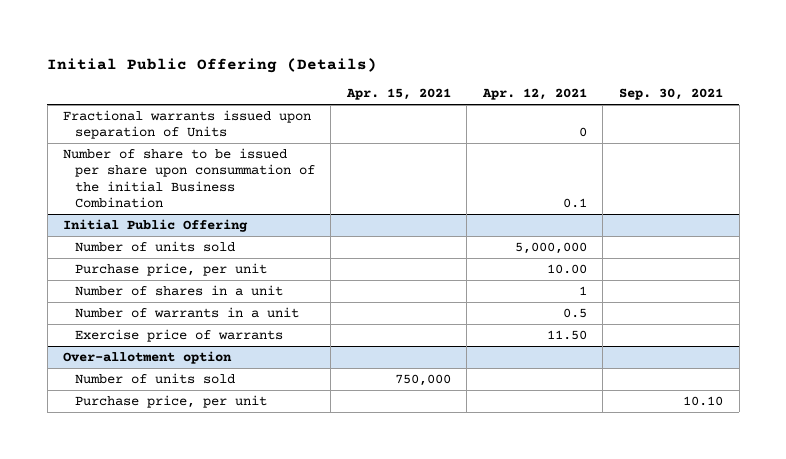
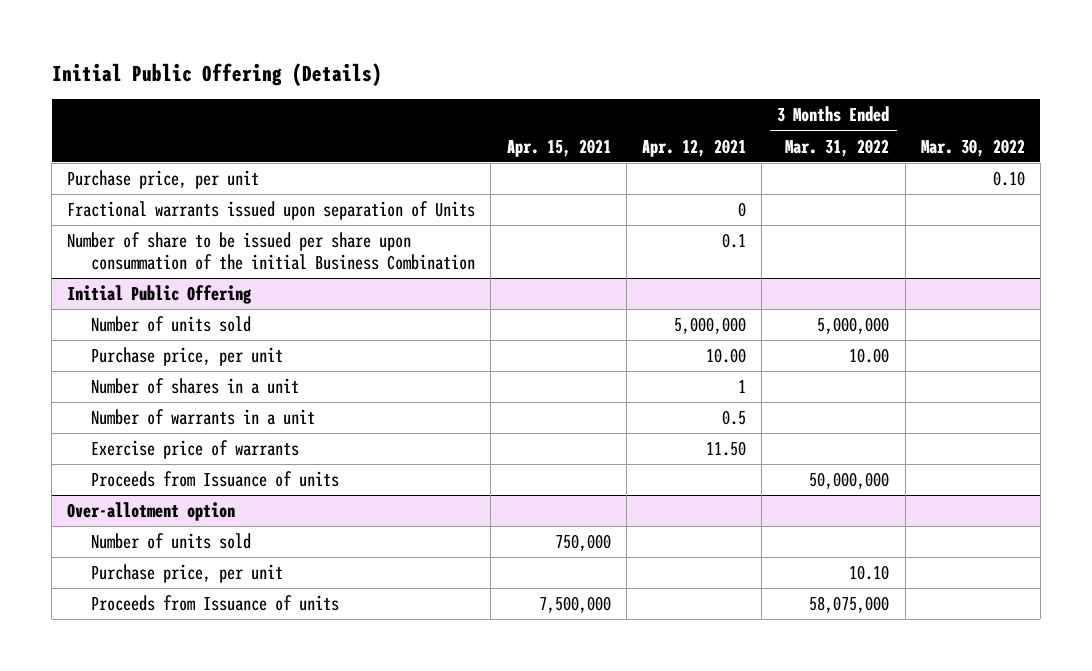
- | Apr. 15, 2021 | Apr. 12, 2021 | Sep. 30, 2021
+ | Apr. 15, 2021 | Apr. 12, 2021 | 3 Months Ended Mar. 31, 2022 | Mar. 30, 2022
+ Purchase price, per unit | | | | 0.10
@ Initial Public Offering
+ Proceeds from Issuance of units | | | 50,000,000 |
@ Over-allotment option
+ Proceeds from Issuance of units | 7,500,000 | | 58,075,000 |

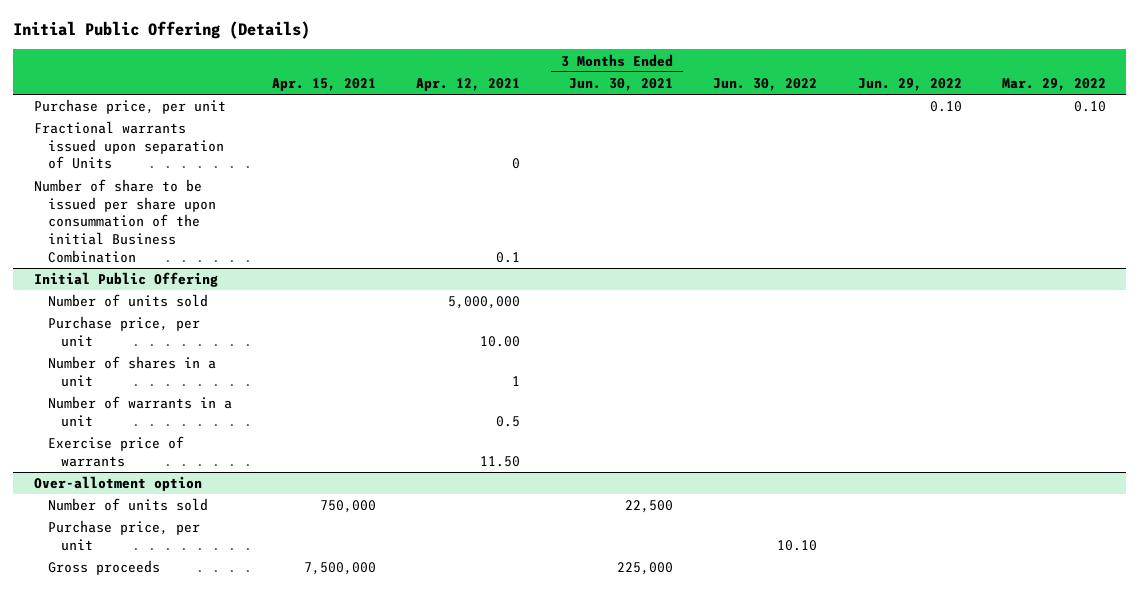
- | Apr. 15, 2021 | Apr. 12, 2021 | 3 Months Ended Mar. 31, 2022 | Mar. 30, 2022
+ | Apr. 15, 2021 | Apr. 12, 2021 | 3 Months Ended Jun. 30, 2021 | Jun. 30, 2022 | Jun. 29, 2022 | Mar. 29, 2022
@ Initial Public Offering
- Proceeds from Issuance of units | | | 50,000,000 |
@ Over-allotment option
- Proceeds from Issuance of units | 7,500,000 | | 58,075,000 |
+ Gross proceeds | 7,500,000 | | 225,000 | | |

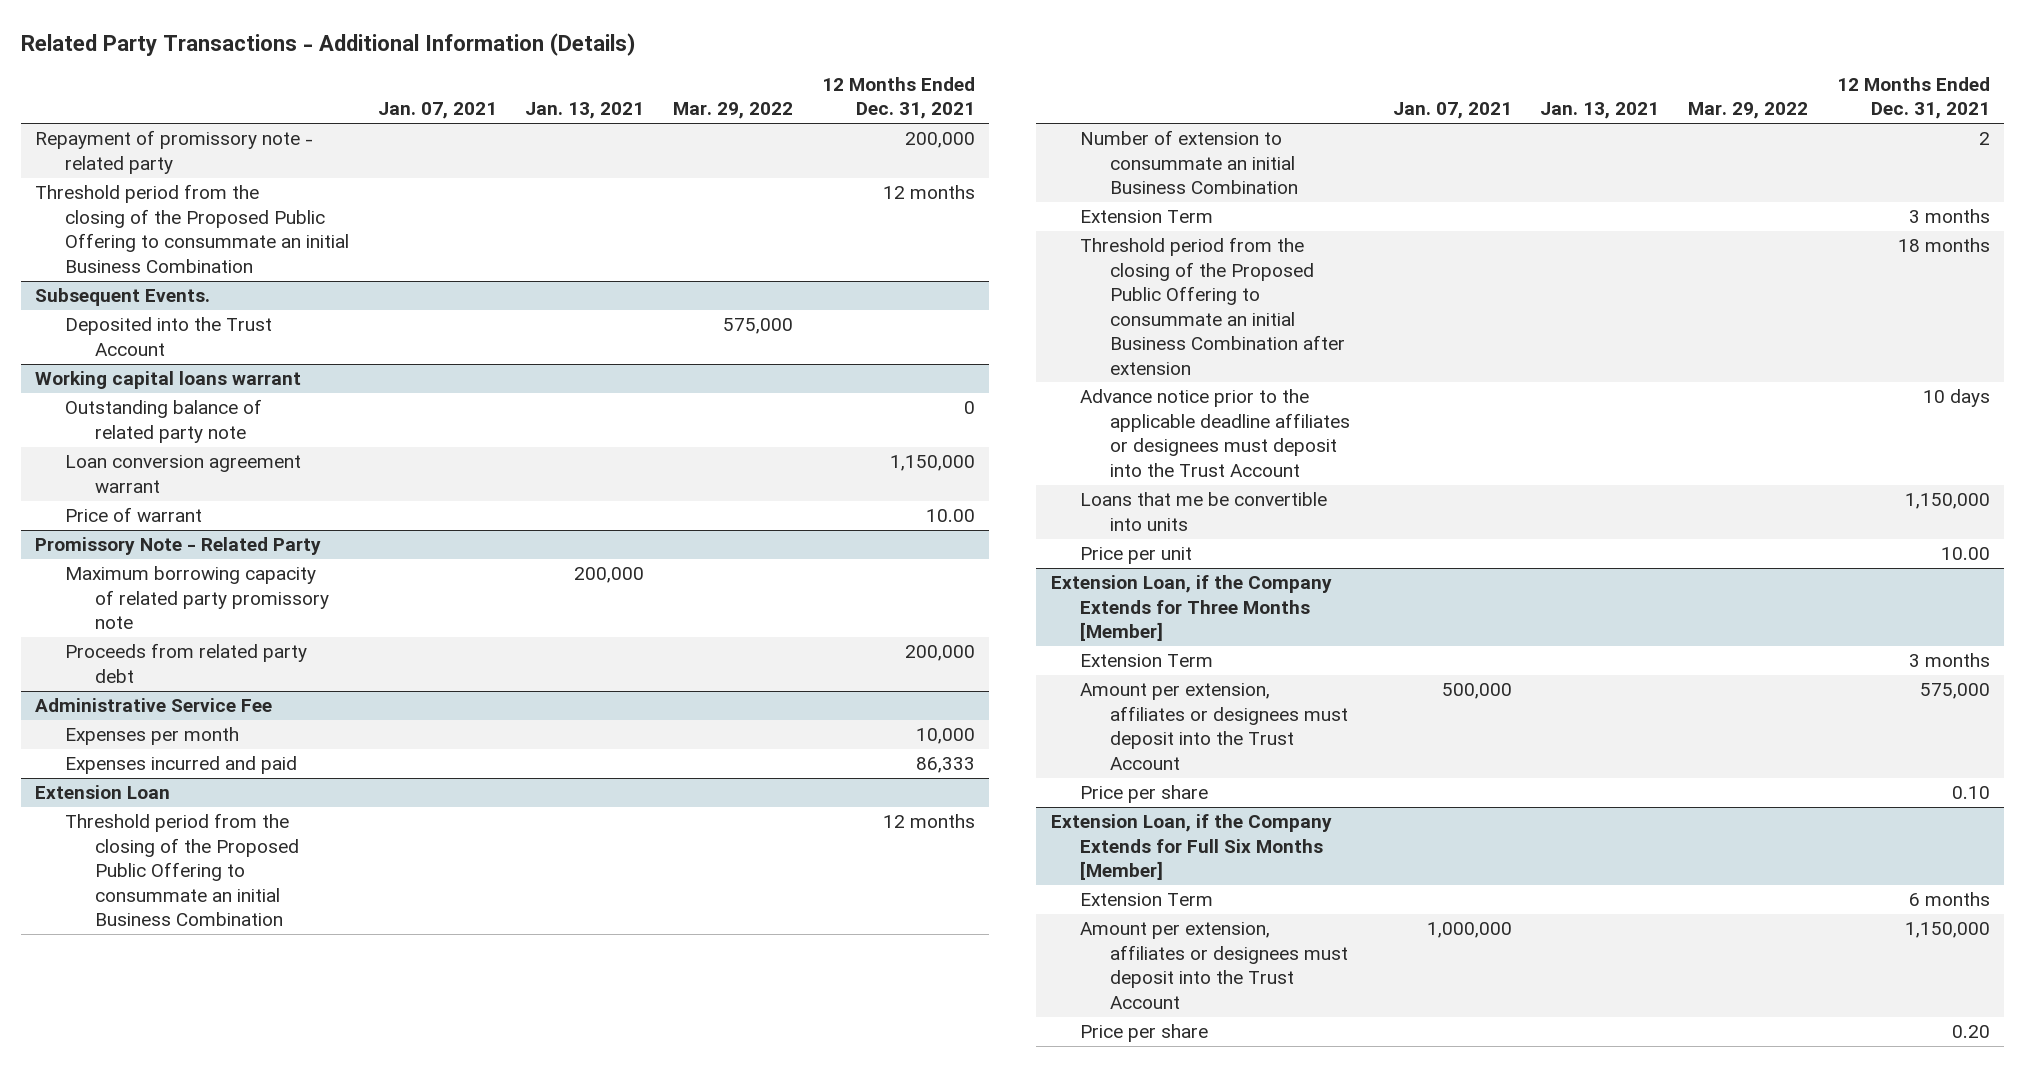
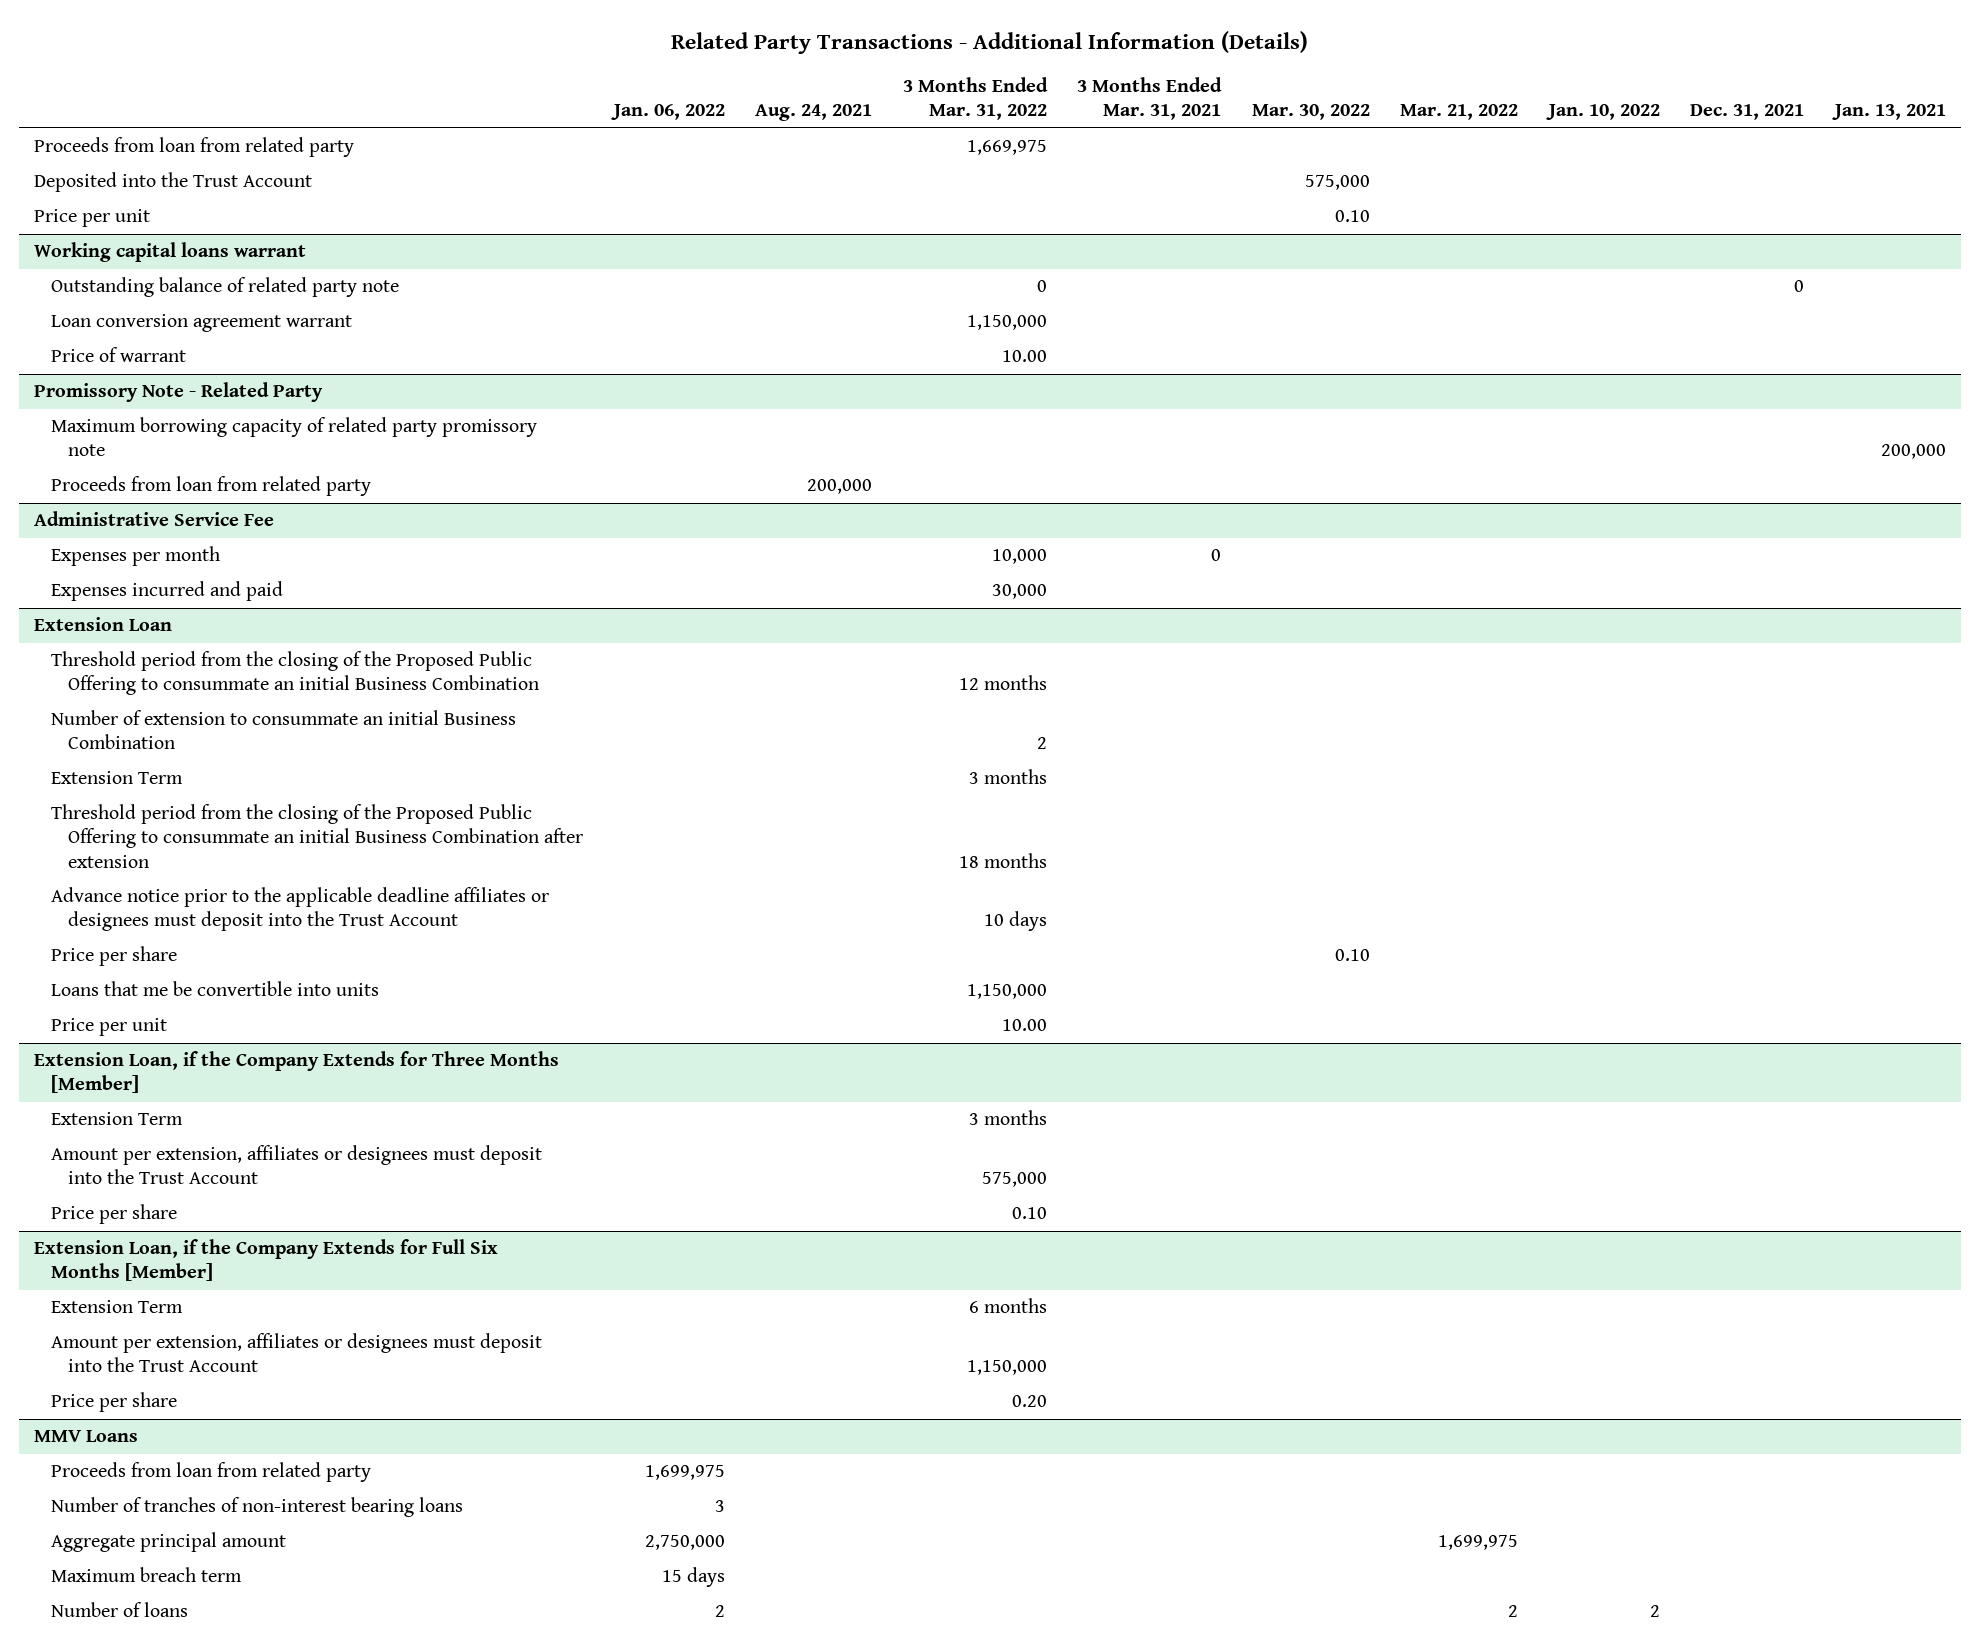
- | Jan. 07, 2021 | Jan. 13, 2021 | Mar. 29, 2022 | 12 Months Ended Dec. 31, 2021
+ | Jan. 06, 2022 | Aug. 24, 2021 | 3 Months Ended Mar. 31, 2022 | 3 Months Ended Mar. 31, 2021 | Mar. 30, 2022 | Mar. 21, 2022 | Jan. 10, 2022 | Dec. 31, 2021 | Jan. 13, 2021
- Repayment of promissory note - related party | | | | 200,000
- Threshold period from the closing of the Proposed Public Offering to consummate an initial Business Combination | | | | 12 months
- Subsequent Events.
- Deposited into the Trust Account | | | 575,000 |
+ Proceeds from loan from related party | | | 1,669,975 | | | | | |
+ Deposited into the Trust Account | | | | | 575,000 | | | |
+ Price per unit | | | | | 0.10 | | | |
@ Promissory Note - Related Party
- Proceeds from related party debt | | | | 200,000
+ Proceeds from loan from related party | | 200,000 | | | | | | |
@ Extension Loan
+ Price per share | | | | | 0.10 | | | |
+ MMV Loans
+ Proceeds from loan from related party | 1,699,975 | | | | | | | |
+ Number of tranches of non-interest bearing loans | 3 | | | | | | | |
+ Aggregate principal amount | 2,750,000 | | | | | 1,699,975 | | |
+ Maximum breach term | 15 days | | | | | | | |
+ Number of loans | 2 | | | | | 2 | 2 | |

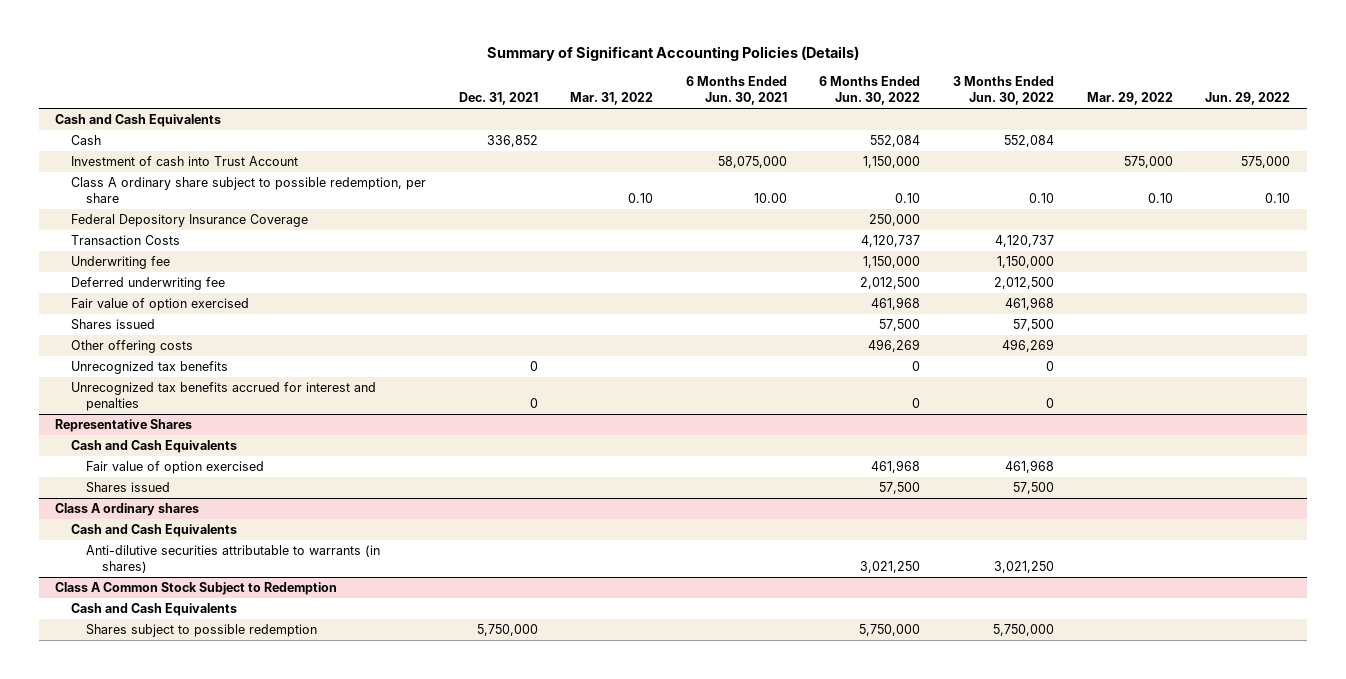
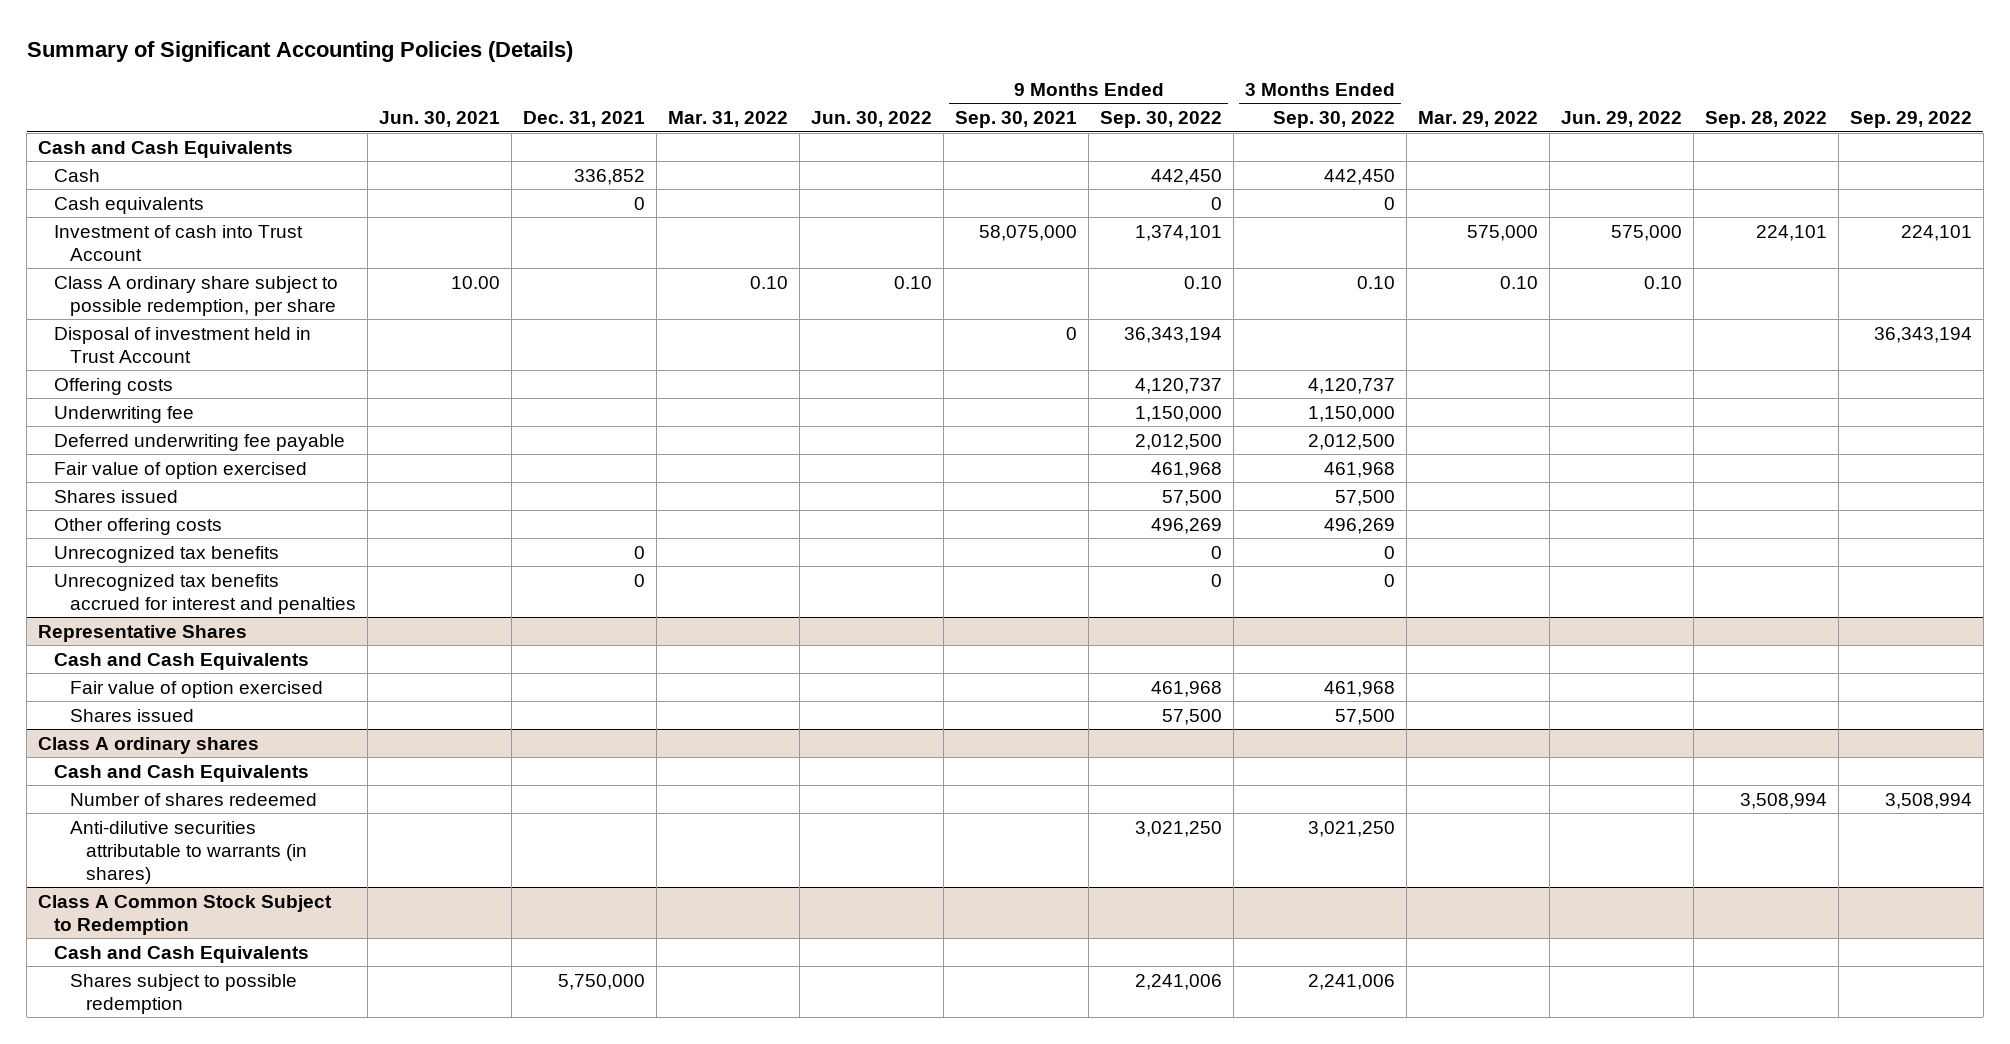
- | Dec. 31, 2021 | Mar. 31, 2022 | 6 Months Ended Jun. 30, 2021 | 6 Months Ended Jun. 30, 2022 | 3 Months Ended Jun. 30, 2022 | Mar. 29, 2022 | Jun. 29, 2022
+ | Jun. 30, 2021 | Dec. 31, 2021 | Mar. 31, 2022 | Jun. 30, 2022 | 9 Months Ended Sep. 30, 2021 | 9 Months Ended Sep. 30, 2022 | 3 Months Ended Sep. 30, 2022 | Mar. 29, 2022 | Jun. 29, 2022 | Sep. 28, 2022 | Sep. 29, 2022
+ Cash equivalents | | 0 | | | | 0 | 0 | | | |
- Federal Depository Insurance Coverage | | | | 250,000 | | |
- Transaction Costs | | | | 4,120,737 | 4,120,737 | |
+ Disposal of investment held in Trust Account | | | | | 0 | 36,343,194 | | | | | 36,343,194
+ Offering costs | | | | | | 4,120,737 | 4,120,737 | | | |
- Deferred underwriting fee | | | | 2,012,500 | 2,012,500 | |
+ Deferred underwriting fee payable | | | | | | 2,012,500 | 2,012,500 | | | |
@ Class A ordinary shares
+ Number of shares redeemed | | | | | | | | | | 3,508,994 | 3,508,994

